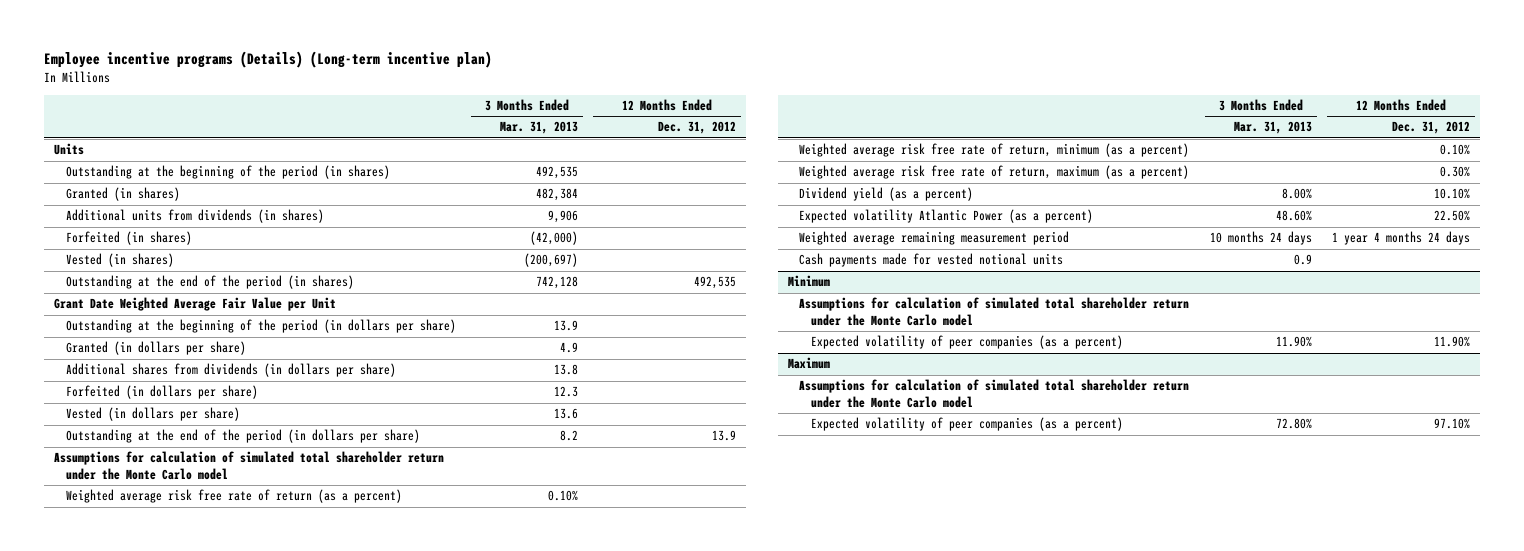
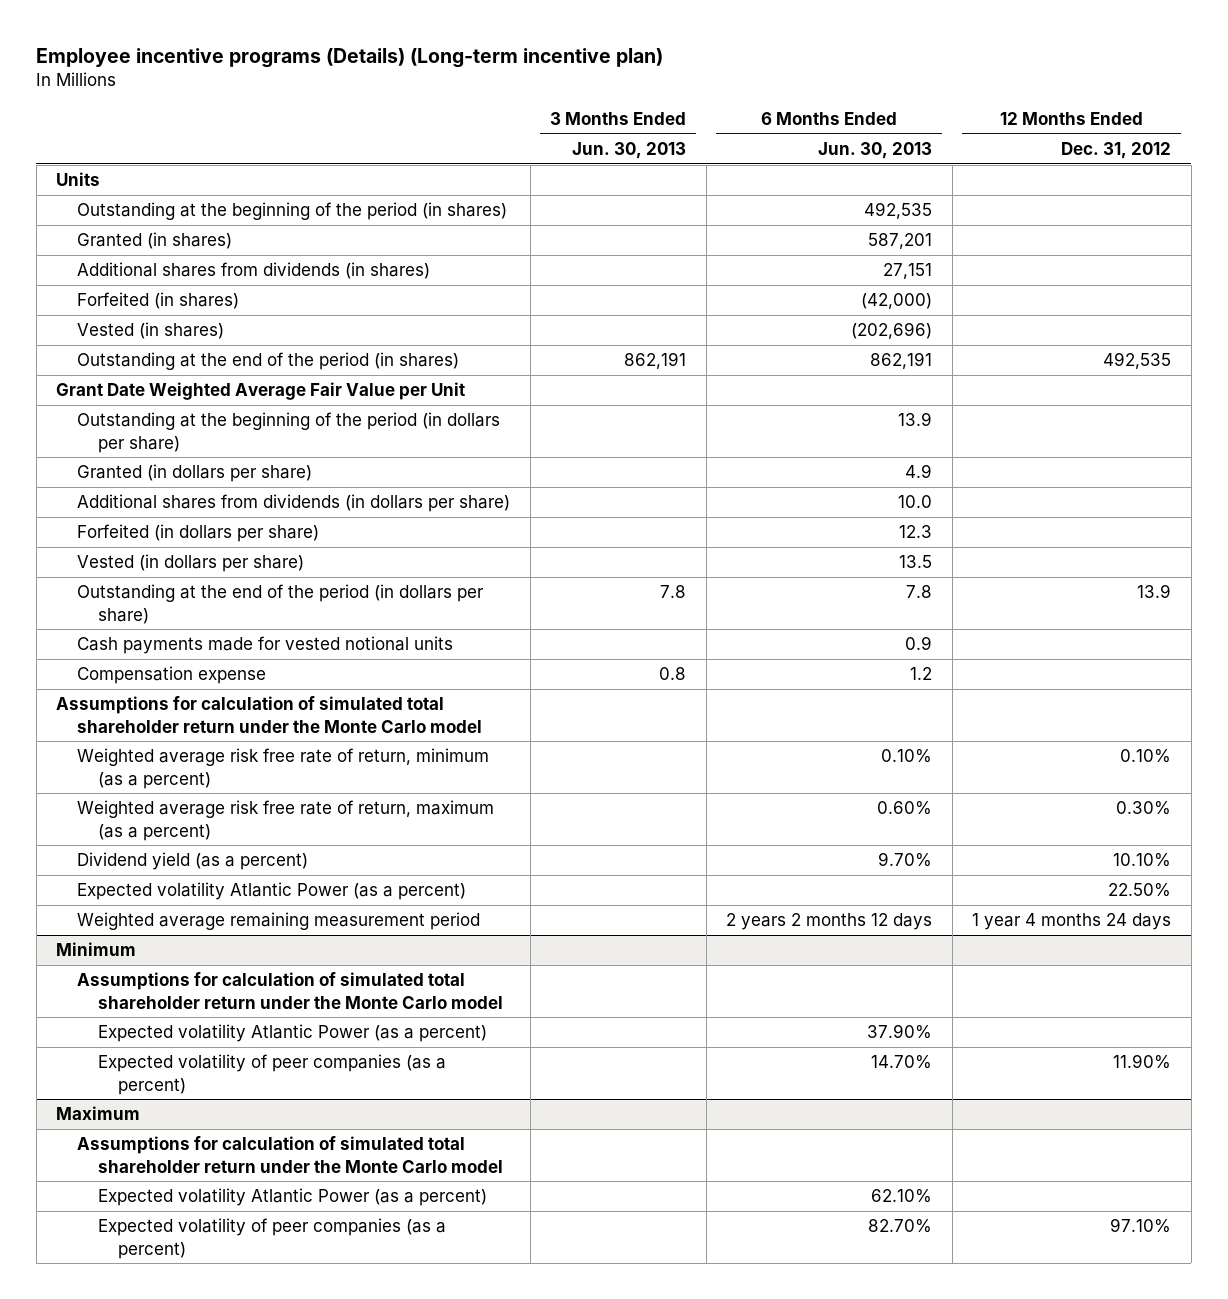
- | 3 Months Ended Mar. 31, 2013 | 12 Months Ended Dec. 31, 2012
+ | 3 Months Ended Jun. 30, 2013 | 6 Months Ended Jun. 30, 2013 | 12 Months Ended Dec. 31, 2012
- Additional units from dividends (in shares) | 9,906 |
+ Additional shares from dividends (in shares) | | 27,151 |
moved up: Cash payments made for vested notional units | | 0.9 |
+ Compensation expense | 0.8 | 1.2 |
- Weighted average risk free rate of return (as a percent) | 0.10% |
@ Minimum
+ Expected volatility Atlantic Power (as a percent) | | 37.90% |
@ Maximum
+ Expected volatility Atlantic Power (as a percent) | | 62.10% |

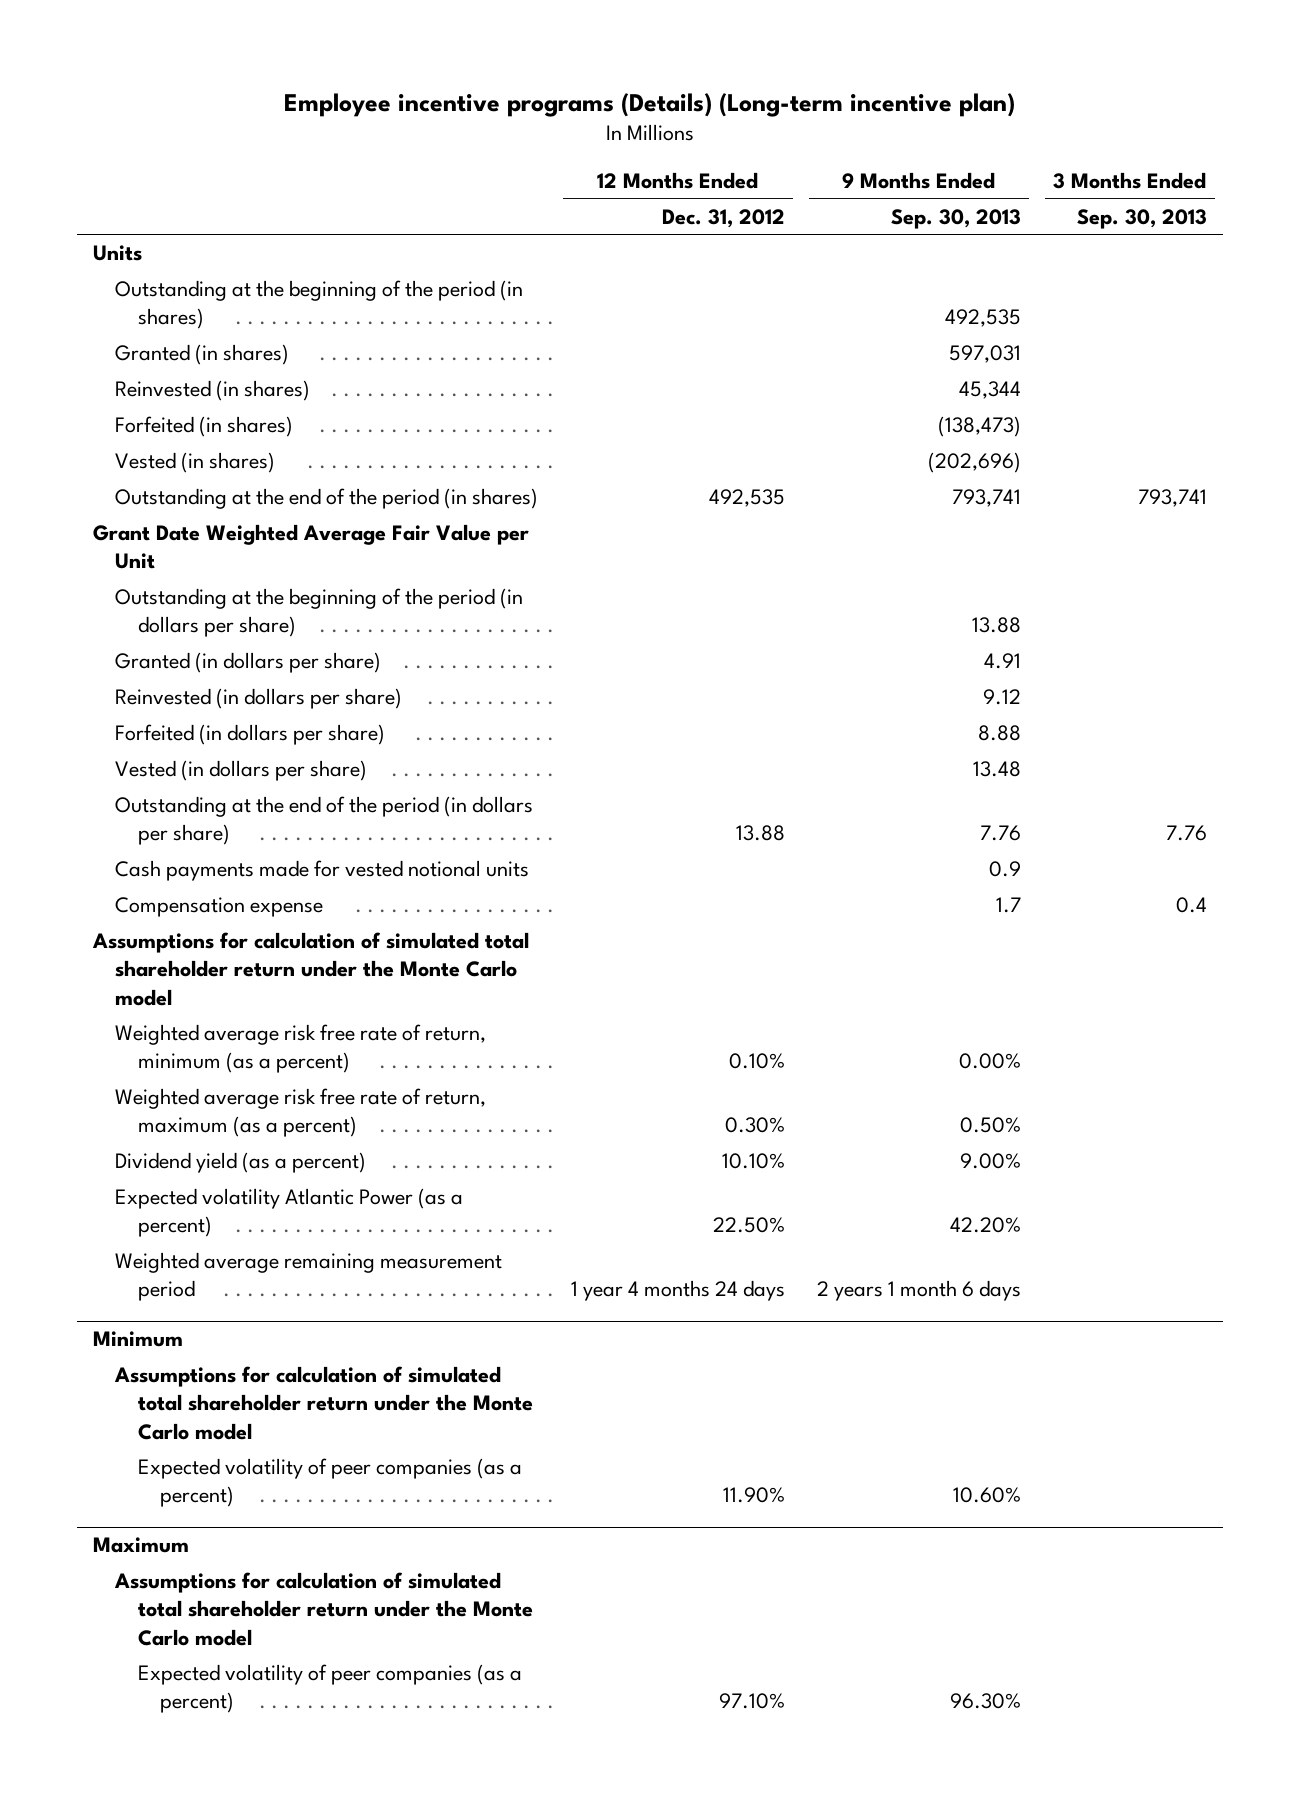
- | 3 Months Ended Jun. 30, 2013 | 6 Months Ended Jun. 30, 2013 | 12 Months Ended Dec. 31, 2012
+ | 12 Months Ended Dec. 31, 2012 | 9 Months Ended Sep. 30, 2013 | 3 Months Ended Sep. 30, 2013
- Additional shares from dividends (in shares) | | 27,151 |
+ Reinvested (in shares) | | 45,344 |
- Additional shares from dividends (in dollars per share) | | 10.0 |
+ Reinvested (in dollars per share) | | 9.12 |
- Outstanding at the end of the period (in dollars per share) | 7.8 | 7.8 | 13.9
+ Outstanding at the end of the period (in dollars per share) | 13.88 | 7.76 | 7.76
@ Minimum
- Expected volatility Atlantic Power (as a percent) | | 37.90% |
@ Maximum
- Expected volatility Atlantic Power (as a percent) | | 62.10% |

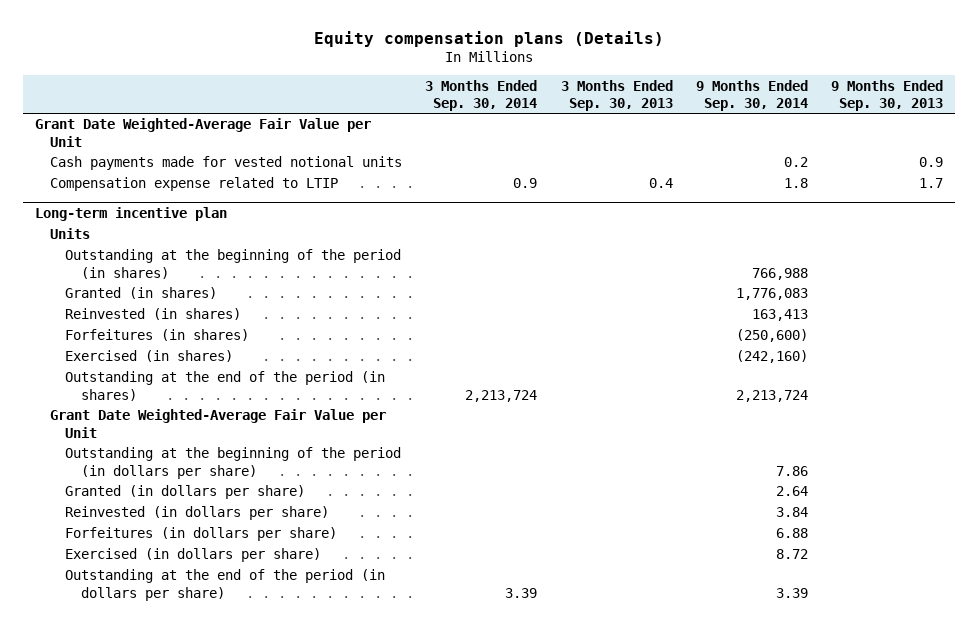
- Employee incentive programs (Details) (Long-term incentive plan)
+ Equity compensation plans (Details)
- | 12 Months Ended Dec. 31, 2012 | 9 Months Ended Sep. 30, 2013 | 3 Months Ended Sep. 30, 2013
+ | 3 Months Ended Sep. 30, 2014 | 3 Months Ended Sep. 30, 2013 | 9 Months Ended Sep. 30, 2014 | 9 Months Ended Sep. 30, 2013
- Units
- Outstanding at the beginning of the period (in shares) | | 492,535 |
- Granted (in shares) | | 597,031 |
- Reinvested (in shares) | | 45,344 |
- Forfeited (in shares) | | (138,473) |
- Vested (in shares) | | (202,696) |
- Outstanding at the end of the period (in shares) | 492,535 | 793,741 | 793,741
- Grant Date Weighted Average Fair Value per Unit
- Outstanding at the beginning of the period (in dollars per share) | | 13.88 |
- Granted (in dollars per share) | | 4.91 |
- Reinvested (in dollars per share) | | 9.12 |
- Forfeited (in dollars per share) | | 8.88 |
- Vested (in dollars per share) | | 13.48 |
- Outstanding at the end of the period (in dollars per share) | 13.88 | 7.76 | 7.76
+ Grant Date Weighted-Average Fair Value per Unit
- Compensation expense | | 1.7 | 0.4
- Assumptions for calculation of simulated total shareholder return under the Monte Carlo model
- Weighted average risk free rate of return, minimum (as a percent) | 0.10% | 0.00% |
- Weighted average risk free rate of return, maximum (as a percent) | 0.30% | 0.50% |
- Dividend yield (as a percent) | 10.10% | 9.00% |
- Expected volatility Atlantic Power (as a percent) | 22.50% | 42.20% |
- Weighted average remaining measurement period | 1 year 4 months 24 days | 2 years 1 month 6 days |
- Minimum
- Assumptions for calculation of simulated total shareholder return under the Monte Carlo model
- Expected volatility of peer companies (as a percent) | 11.90% | 10.60% |
- Maximum
- Assumptions for calculation of simulated total shareholder return under the Monte Carlo model
- Expected volatility of peer companies (as a percent) | 97.10% | 96.30% |
+ Compensation expense related to LTIP | 0.9 | 0.4 | 1.8 | 1.7
+ Long-term incentive plan
+ Units
+ Outstanding at the beginning of the period (in shares) | | | 766,988 |
+ Granted (in shares) | | | 1,776,083 |
+ Reinvested (in shares) | | | 163,413 |
+ Forfeitures (in shares) | | | (250,600) |
+ Exercised (in shares) | | | (242,160) |
+ Outstanding at the end of the period (in shares) | 2,213,724 | | 2,213,724 |
+ Grant Date Weighted-Average Fair Value per Unit
+ Outstanding at the beginning of the period (in dollars per share) | | | 7.86 |
+ Granted (in dollars per share) | | | 2.64 |
+ Reinvested (in dollars per share) | | | 3.84 |
+ Forfeitures (in dollars per share) | | | 6.88 |
+ Exercised (in dollars per share) | | | 8.72 |
+ Outstanding at the end of the period (in dollars per share) | 3.39 | | 3.39 |

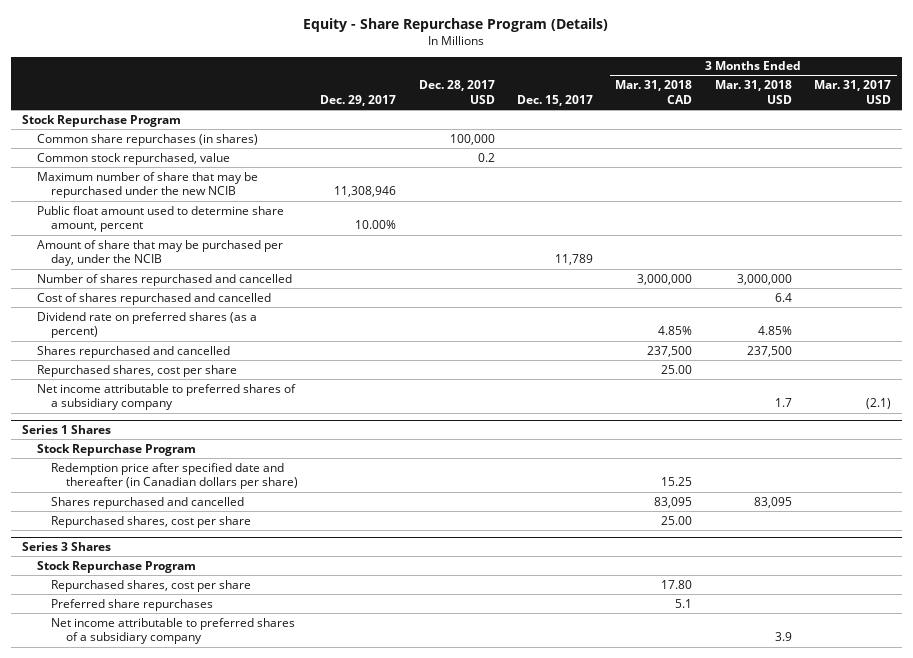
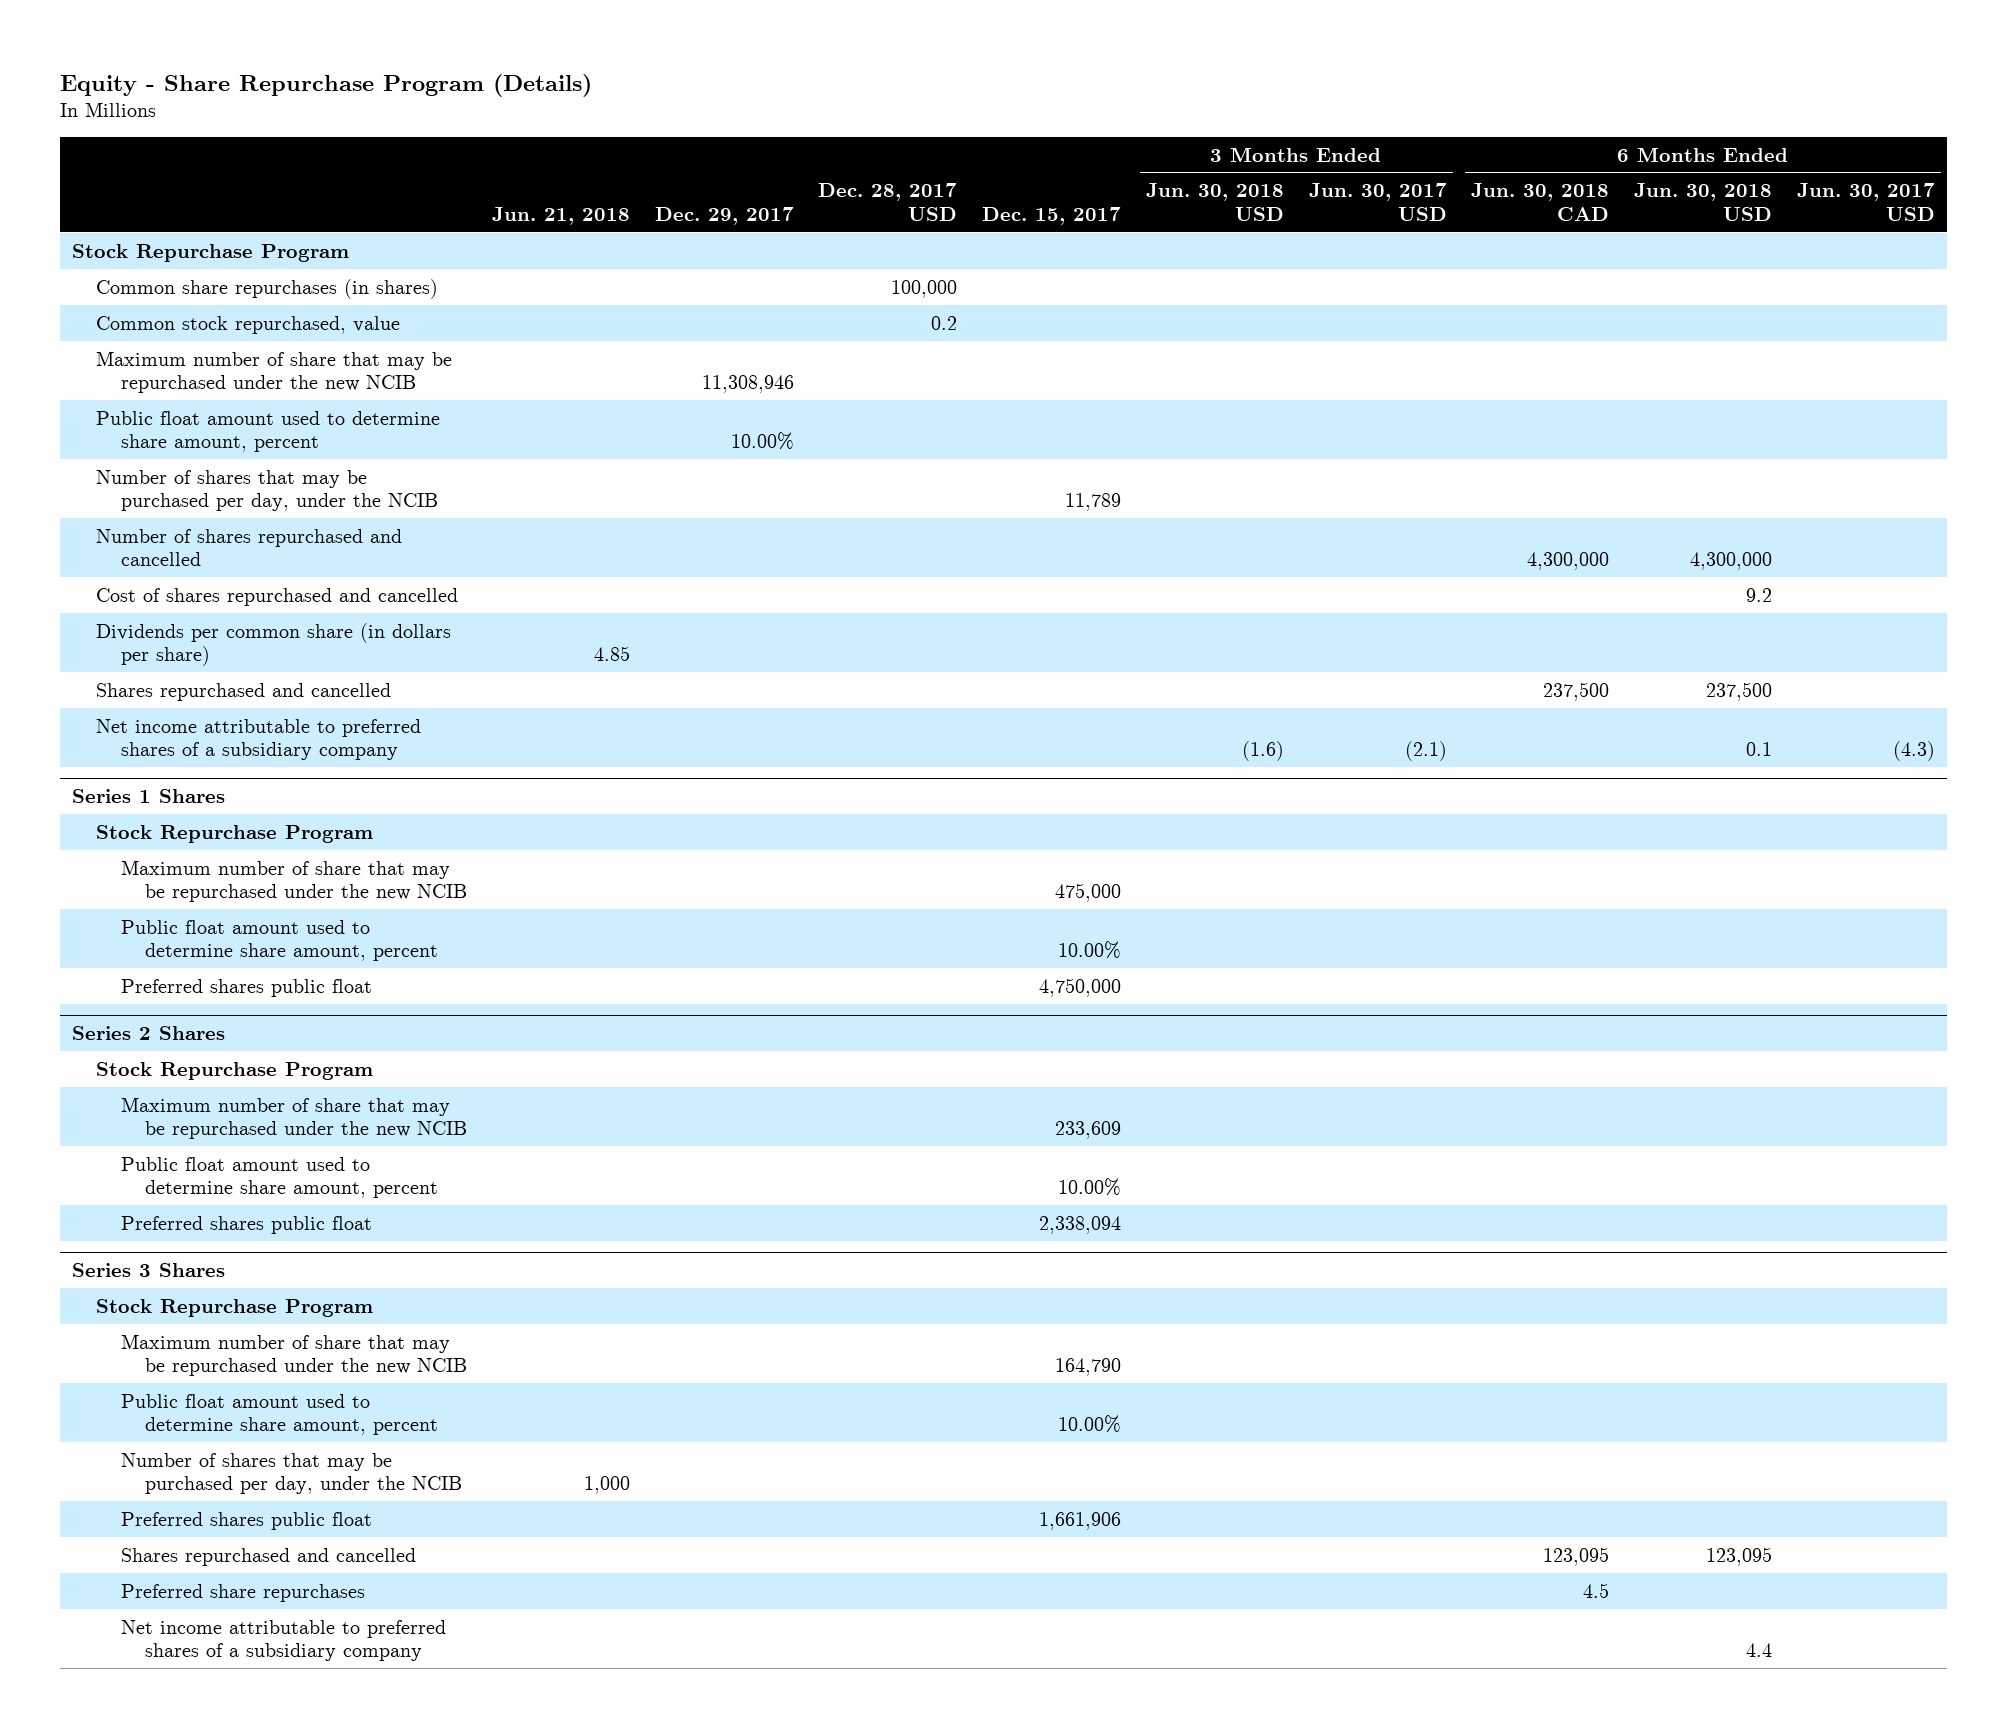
- | Dec. 29, 2017 | Dec. 28, 2017 USD | Dec. 15, 2017 | 3 Months Ended Mar. 31, 2018 CAD | 3 Months Ended Mar. 31, 2018 USD | 3 Months Ended Mar. 31, 2017 USD
+ | Jun. 21, 2018 | Dec. 29, 2017 | Dec. 28, 2017 USD | Dec. 15, 2017 | 3 Months Ended Jun. 30, 2018 USD | 3 Months Ended Jun. 30, 2017 USD | 6 Months Ended Jun. 30, 2018 CAD | 6 Months Ended Jun. 30, 2018 USD | 6 Months Ended Jun. 30, 2017 USD
- Amount of share that may be purchased per day, under the NCIB | | | 11,789 | | |
+ Number of shares that may be purchased per day, under the NCIB | | | | 11,789 | | | | |
- Dividend rate on preferred shares (as a percent) | | | | 4.85% | 4.85% |
+ Dividends per common share (in dollars per share) | 4.85 | | | | | | | |
- Repurchased shares, cost per share | | | | 25.00 | |
@ Series 1 Shares
- Redemption price after specified date and thereafter (in Canadian dollars per share) | | | | 15.25 | |
- Shares repurchased and cancelled | | | | 83,095 | 83,095 |
- Repurchased shares, cost per share | | | | 25.00 | |
+ Maximum number of share that may be repurchased under the new NCIB | | | | 475,000 | | | | |
+ Public float amount used to determine share amount, percent | | | | 10.00% | | | | |
+ Preferred shares public float | | | | 4,750,000 | | | | |
+ Series 2 Shares
+ Stock Repurchase Program
+ Maximum number of share that may be repurchased under the new NCIB | | | | 233,609 | | | | |
+ Public float amount used to determine share amount, percent | | | | 10.00% | | | | |
+ Preferred shares public float | | | | 2,338,094 | | | | |
@ Series 3 Shares
- Repurchased shares, cost per share | | | | 17.80 | |
+ Maximum number of share that may be repurchased under the new NCIB | | | | 164,790 | | | | |
+ Public float amount used to determine share amount, percent | | | | 10.00% | | | | |
+ Number of shares that may be purchased per day, under the NCIB | 1,000 | | | | | | | |
+ Preferred shares public float | | | | 1,661,906 | | | | |
+ Shares repurchased and cancelled | | | | | | | 123,095 | 123,095 |

